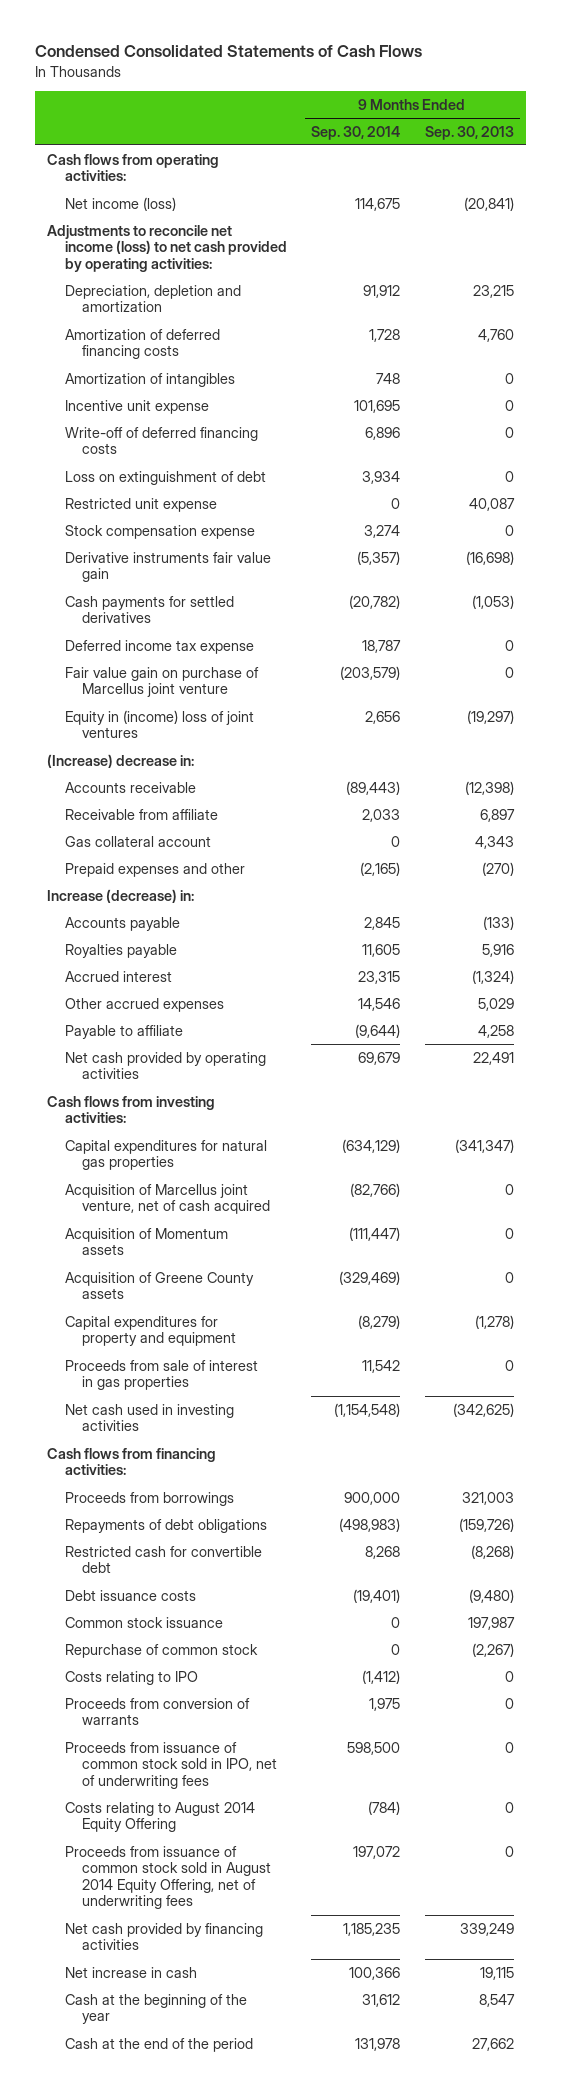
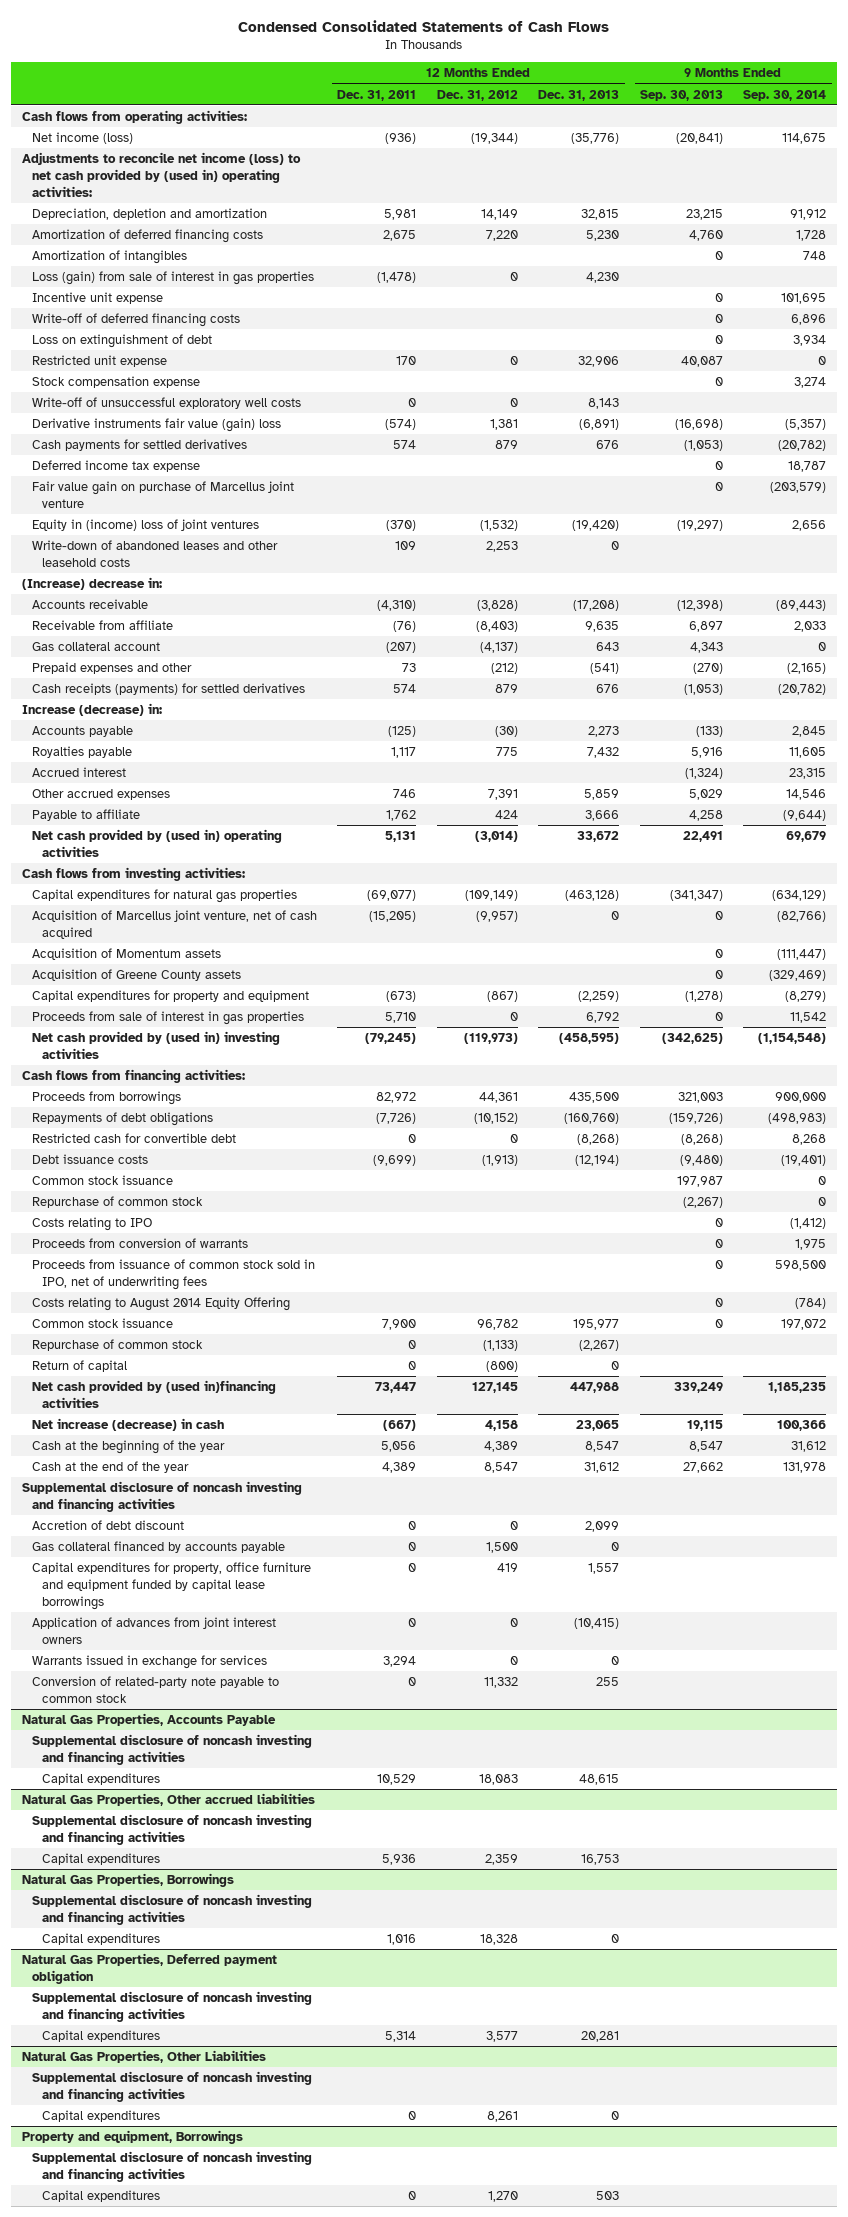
- | 9 Months Ended Sep. 30, 2014 | 9 Months Ended Sep. 30, 2013
+ | 12 Months Ended Dec. 31, 2011 | 12 Months Ended Dec. 31, 2012 | 12 Months Ended Dec. 31, 2013 | 9 Months Ended Sep. 30, 2013 | 9 Months Ended Sep. 30, 2014
- Adjustments to reconcile net income (loss) to net cash provided by operating activities:
+ Adjustments to reconcile net income (loss) to net cash provided by (used in) operating activities:
+ Loss (gain) from sale of interest in gas properties | (1,478) | 0 | 4,230 | |
- Derivative instruments fair value gain | (5,357) | (16,698)
+ Write-off of unsuccessful exploratory well costs | 0 | 0 | 8,143 | |
+ Derivative instruments fair value (gain) loss | (574) | 1,381 | (6,891) | (16,698) | (5,357)
+ Write-down of abandoned leases and other leasehold costs | 109 | 2,253 | 0 | |
+ Cash receipts (payments) for settled derivatives | 574 | 879 | 676 | (1,053) | (20,782)
- Net cash provided by operating activities | 69,679 | 22,491
+ Net cash provided by (used in) operating activities | 5,131 | (3,014) | 33,672 | 22,491 | 69,679
- Net cash used in investing activities | (1,154,548) | (342,625)
+ Net cash provided by (used in) investing activities | (79,245) | (119,973) | (458,595) | (342,625) | (1,154,548)
- Proceeds from issuance of common stock sold in August 2014 Equity Offering, net of underwriting fees | 197,072 | 0
- Net cash provided by financing activities | 1,185,235 | 339,249
- Net increase in cash | 100,366 | 19,115
+ Common stock issuance | 7,900 | 96,782 | 195,977 | 0 | 197,072
+ Repurchase of common stock | 0 | (1,133) | (2,267) | |
+ Return of capital | 0 | (800) | 0 | |
+ Net cash provided by (used in)financing activities | 73,447 | 127,145 | 447,988 | 339,249 | 1,185,235
+ Net increase (decrease) in cash | (667) | 4,158 | 23,065 | 19,115 | 100,366
- Cash at the end of the period | 131,978 | 27,662
+ Cash at the end of the year | 4,389 | 8,547 | 31,612 | 27,662 | 131,978
+ Supplemental disclosure of noncash investing and financing activities
+ Accretion of debt discount | 0 | 0 | 2,099 | |
+ Gas collateral financed by accounts payable | 0 | 1,500 | 0 | |
+ Capital expenditures for property, office furniture and equipment funded by capital lease borrowings | 0 | 419 | 1,557 | |
+ Application of advances from joint interest owners | 0 | 0 | (10,415) | |
+ Warrants issued in exchange for services | 3,294 | 0 | 0 | |
+ Conversion of related-party note payable to common stock | 0 | 11,332 | 255 | |
+ Natural Gas Properties, Accounts Payable
+ Supplemental disclosure of noncash investing and financing activities
+ Capital expenditures | 10,529 | 18,083 | 48,615 | |
+ Natural Gas Properties, Other accrued liabilities
+ Supplemental disclosure of noncash investing and financing activities
+ Capital expenditures | 5,936 | 2,359 | 16,753 | |
+ Natural Gas Properties, Borrowings
+ Supplemental disclosure of noncash investing and financing activities
+ Capital expenditures | 1,016 | 18,328 | 0 | |
+ Natural Gas Properties, Deferred payment obligation
+ Supplemental disclosure of noncash investing and financing activities
+ Capital expenditures | 5,314 | 3,577 | 20,281 | |
+ Natural Gas Properties, Other Liabilities
+ Supplemental disclosure of noncash investing and financing activities
+ Capital expenditures | 0 | 8,261 | 0 | |
+ Property and equipment, Borrowings
+ Supplemental disclosure of noncash investing and financing activities
+ Capital expenditures | 0 | 1,270 | 503 | |

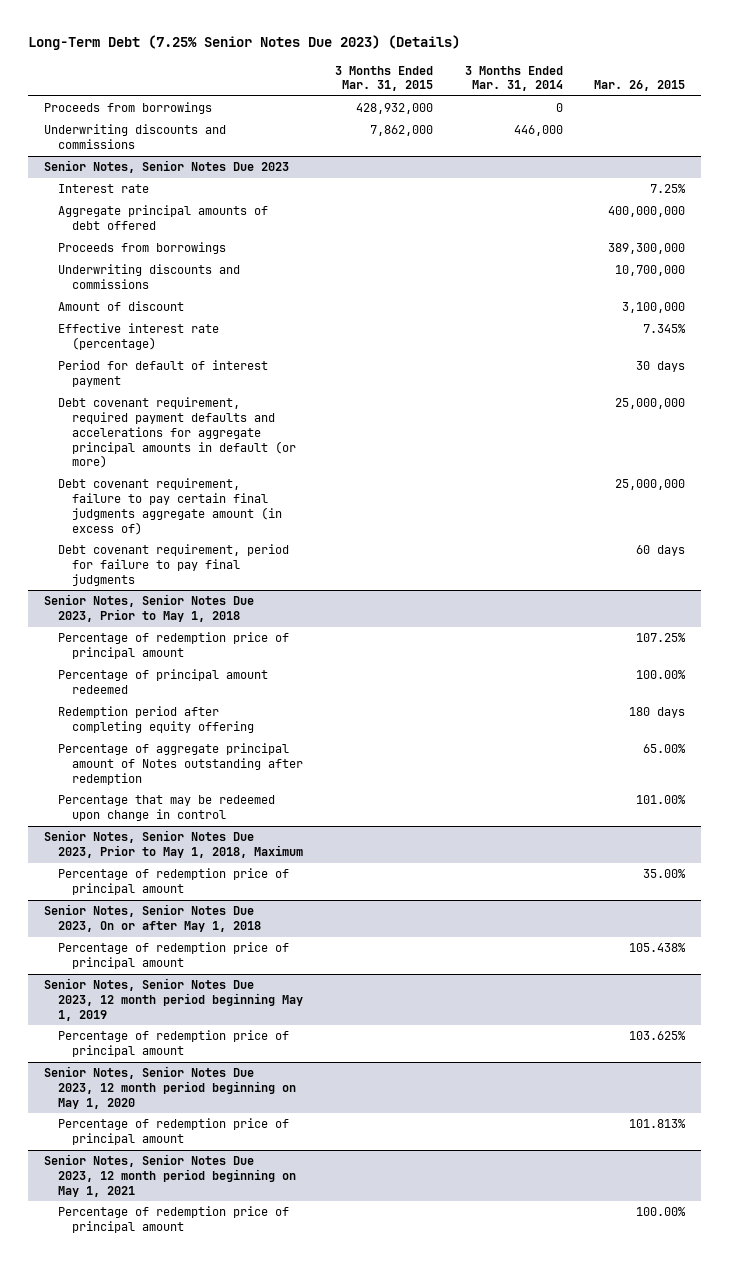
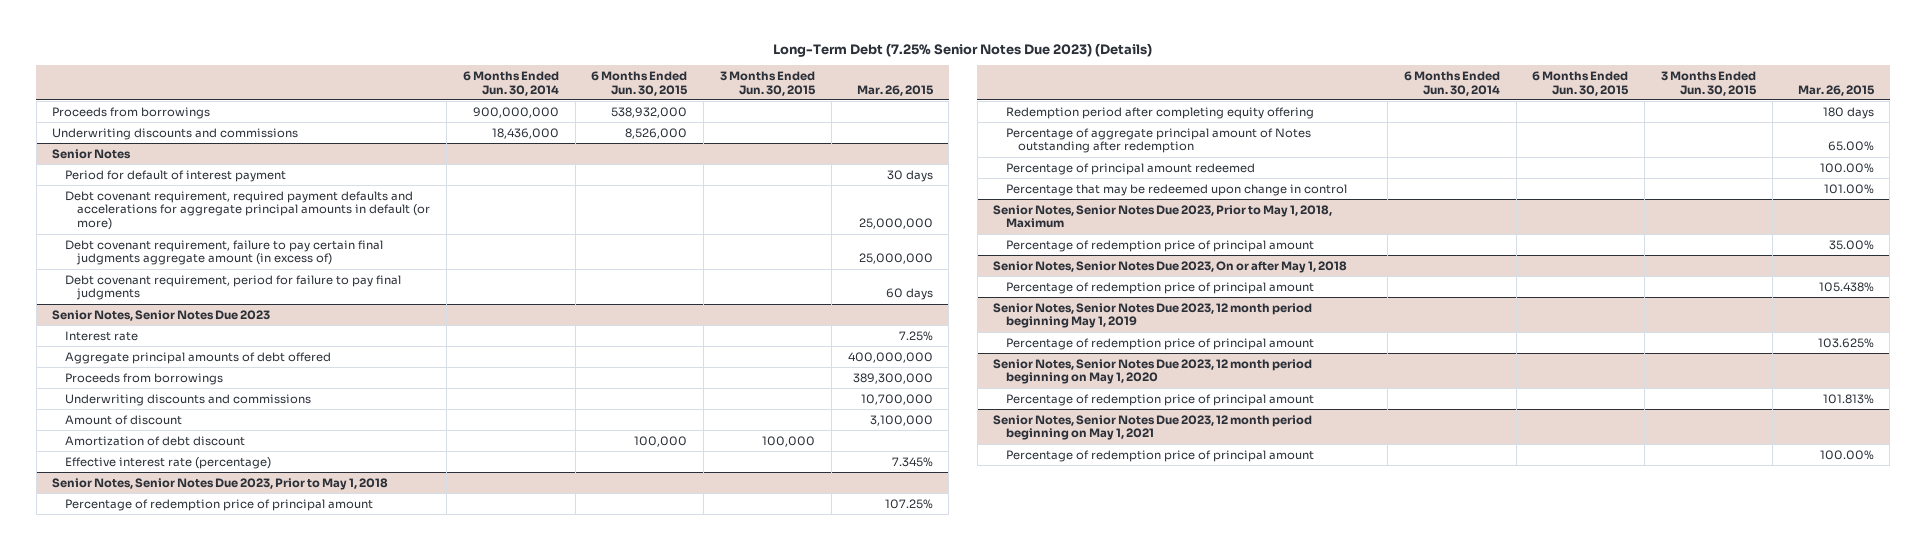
- | 3 Months Ended Mar. 31, 2015 | 3 Months Ended Mar. 31, 2014 | Mar. 26, 2015
+ | 6 Months Ended Jun. 30, 2014 | 6 Months Ended Jun. 30, 2015 | 3 Months Ended Jun. 30, 2015 | Mar. 26, 2015
+ Senior Notes
+ Period for default of interest payment | | | | 30 days
+ Debt covenant requirement, required payment defaults and accelerations for aggregate principal amounts in default (or more) | | | | 25,000,000
+ Debt covenant requirement, failure to pay certain final judgments aggregate amount (in excess of) | | | | 25,000,000
+ Debt covenant requirement, period for failure to pay final judgments | | | | 60 days
@ Senior Notes, Senior Notes Due 2023
+ Amortization of debt discount | | 100,000 | 100,000 |
- Period for default of interest payment | | | 30 days
- Debt covenant requirement, required payment defaults and accelerations for aggregate principal amounts in default (or more) | | | 25,000,000
- Debt covenant requirement, failure to pay certain final judgments aggregate amount (in excess of) | | | 25,000,000
- Debt covenant requirement, period for failure to pay final judgments | | | 60 days
@ Senior Notes, Senior Notes Due 2023, Prior to May 1, 2018
moved down: Percentage of principal amount redeemed | | | | 100.00%

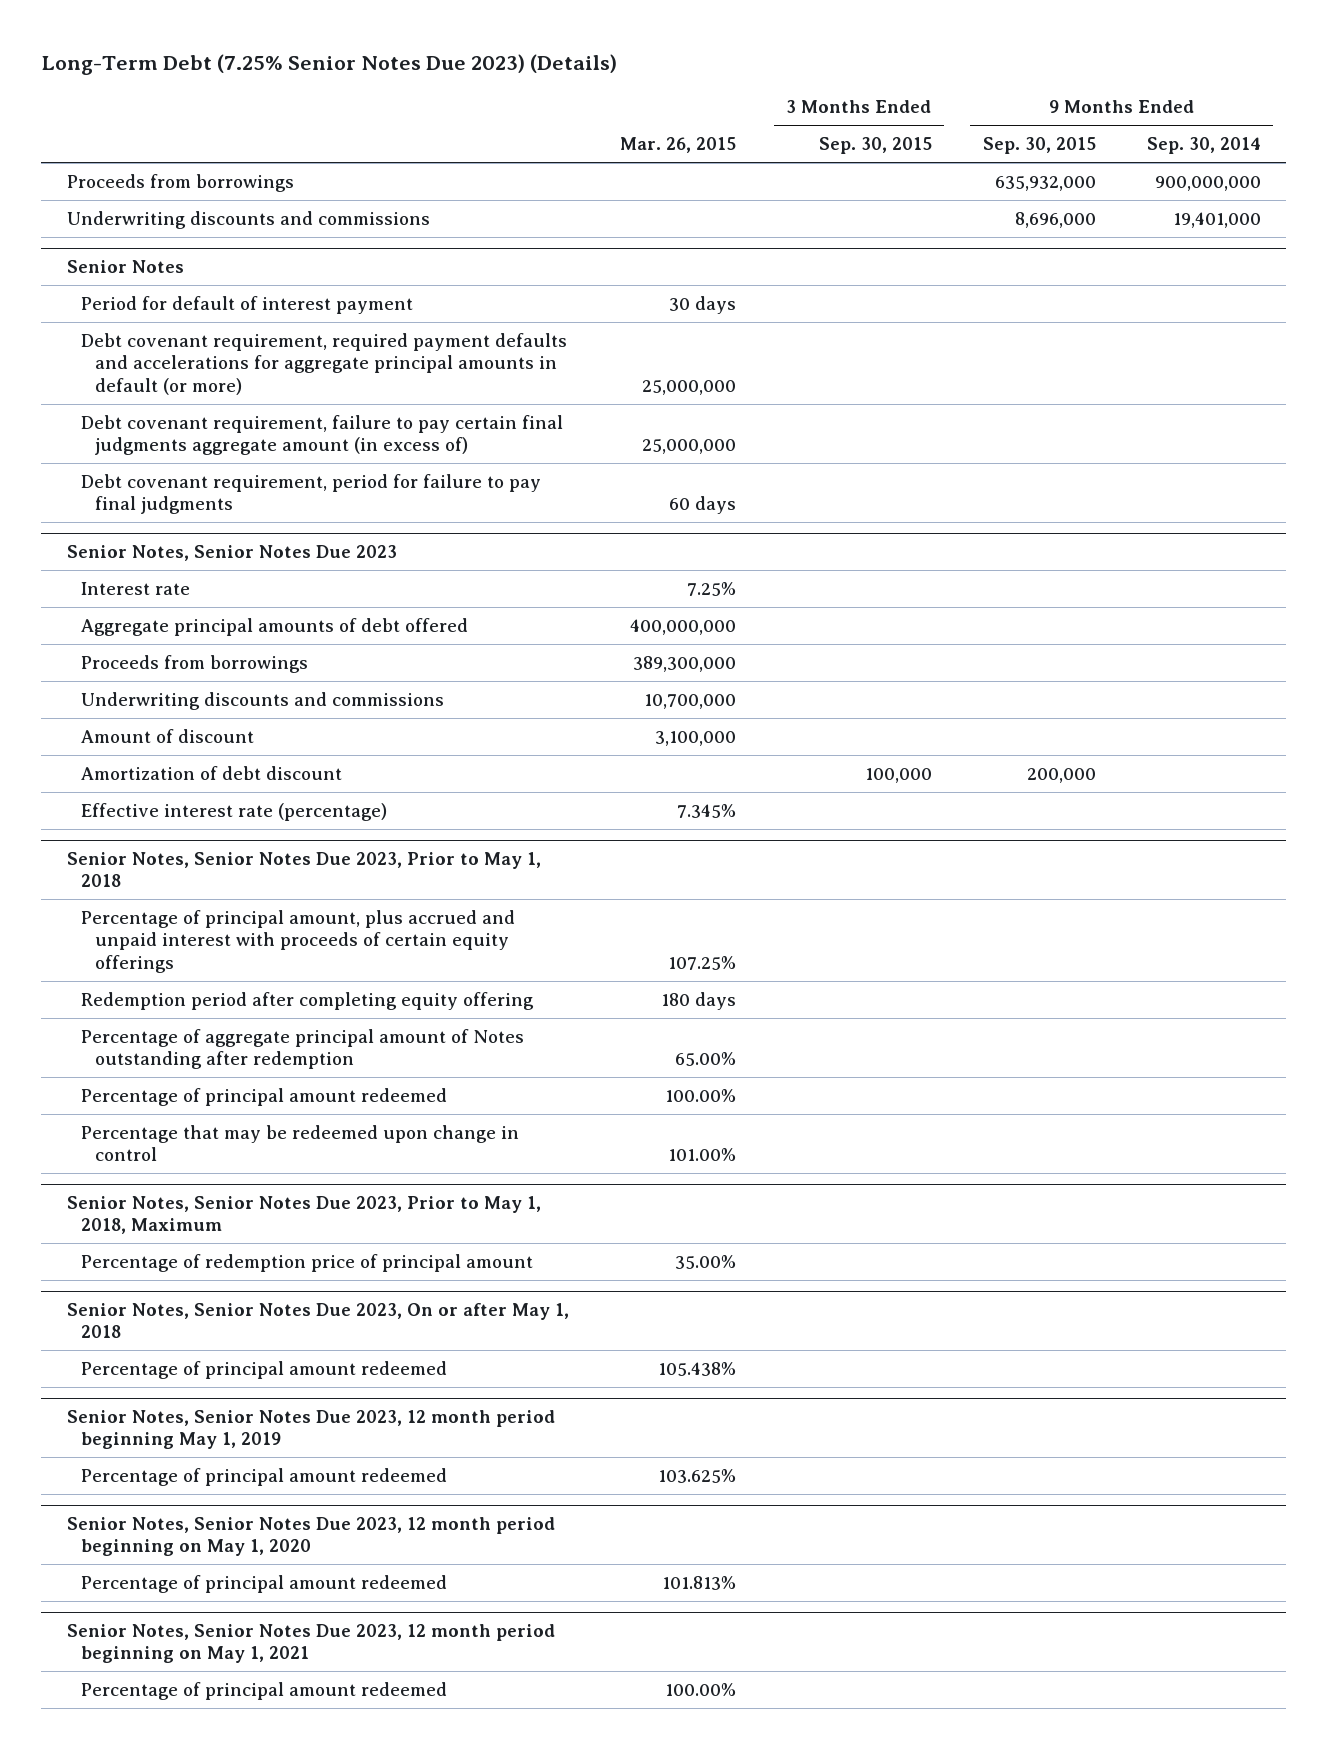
- | 6 Months Ended Jun. 30, 2014 | 6 Months Ended Jun. 30, 2015 | 3 Months Ended Jun. 30, 2015 | Mar. 26, 2015
+ | Mar. 26, 2015 | 3 Months Ended Sep. 30, 2015 | 9 Months Ended Sep. 30, 2015 | 9 Months Ended Sep. 30, 2014
@ Senior Notes, Senior Notes Due 2023, Prior to May 1, 2018
- Percentage of redemption price of principal amount | | | | 107.25%
+ Percentage of principal amount, plus accrued and unpaid interest with proceeds of certain equity offerings | 107.25% | | |
@ Senior Notes, Senior Notes Due 2023, On or after May 1, 2018
- Percentage of redemption price of principal amount | | | | 105.438%
+ Percentage of principal amount redeemed | 105.438% | | |
@ Senior Notes, Senior Notes Due 2023, 12 month period beginning May 1, 2019
- Percentage of redemption price of principal amount | | | | 103.625%
+ Percentage of principal amount redeemed | 103.625% | | |
@ Senior Notes, Senior Notes Due 2023, 12 month period beginning on May 1, 2020
- Percentage of redemption price of principal amount | | | | 101.813%
+ Percentage of principal amount redeemed | 101.813% | | |
@ Senior Notes, Senior Notes Due 2023, 12 month period beginning on May 1, 2021
- Percentage of redemption price of principal amount | | | | 100.00%
+ Percentage of principal amount redeemed | 100.00% | | |

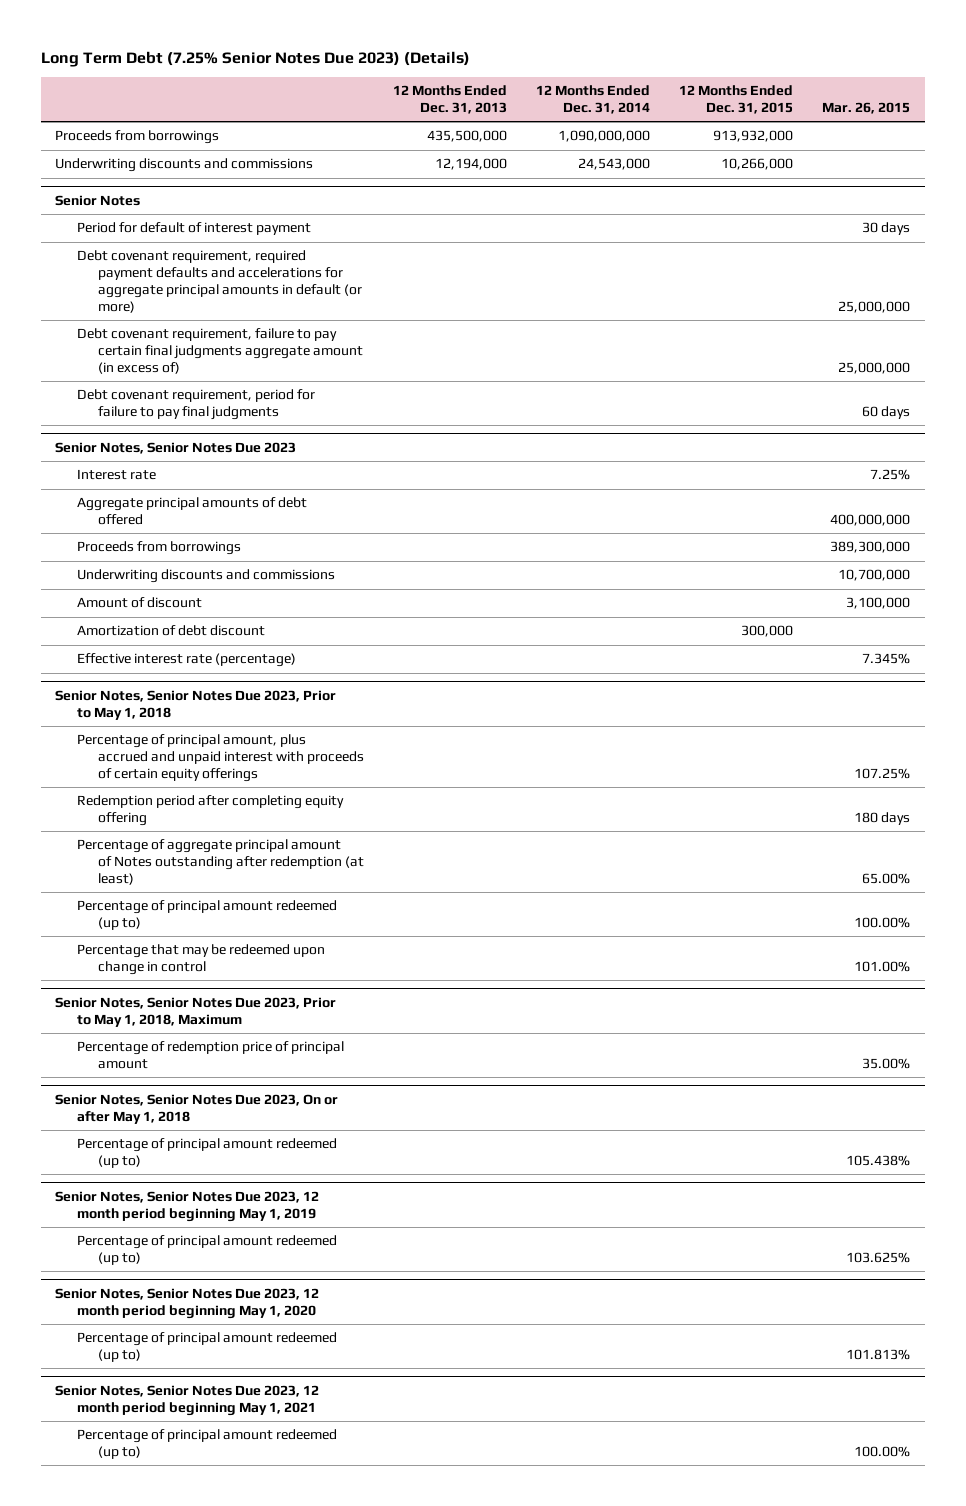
- Long-Term Debt (7.25% Senior Notes Due 2023) (Details)
+ Long Term Debt (7.25% Senior Notes Due 2023) (Details)
- | Mar. 26, 2015 | 3 Months Ended Sep. 30, 2015 | 9 Months Ended Sep. 30, 2015 | 9 Months Ended Sep. 30, 2014
+ | 12 Months Ended Dec. 31, 2013 | 12 Months Ended Dec. 31, 2014 | 12 Months Ended Dec. 31, 2015 | Mar. 26, 2015
@ Senior Notes, Senior Notes Due 2023, Prior to May 1, 2018
- Percentage of aggregate principal amount of Notes outstanding after redemption | 65.00% | | |
- Percentage of principal amount redeemed | 100.00% | | |
+ Percentage of aggregate principal amount of Notes outstanding after redemption (at least) | | | | 65.00%
+ Percentage of principal amount redeemed (up to) | | | | 100.00%
@ Senior Notes, Senior Notes Due 2023, On or after May 1, 2018
- Percentage of principal amount redeemed | 105.438% | | |
+ Percentage of principal amount redeemed (up to) | | | | 105.438%
@ Senior Notes, Senior Notes Due 2023, 12 month period beginning May 1, 2019
- Percentage of principal amount redeemed | 103.625% | | |
- Senior Notes, Senior Notes Due 2023, 12 month period beginning on May 1, 2020
- Percentage of principal amount redeemed | 101.813% | | |
- Senior Notes, Senior Notes Due 2023, 12 month period beginning on May 1, 2021
- Percentage of principal amount redeemed | 100.00% | | |
@ Senior Notes, Senior Notes Due 2023, 12 month period beginning May 1, 2019
+ Percentage of principal amount redeemed (up to) | | | | 103.625%
+ Senior Notes, Senior Notes Due 2023, 12 month period beginning May 1, 2020
+ Percentage of principal amount redeemed (up to) | | | | 101.813%
+ Senior Notes, Senior Notes Due 2023, 12 month period beginning May 1, 2021
+ Percentage of principal amount redeemed (up to) | | | | 100.00%

